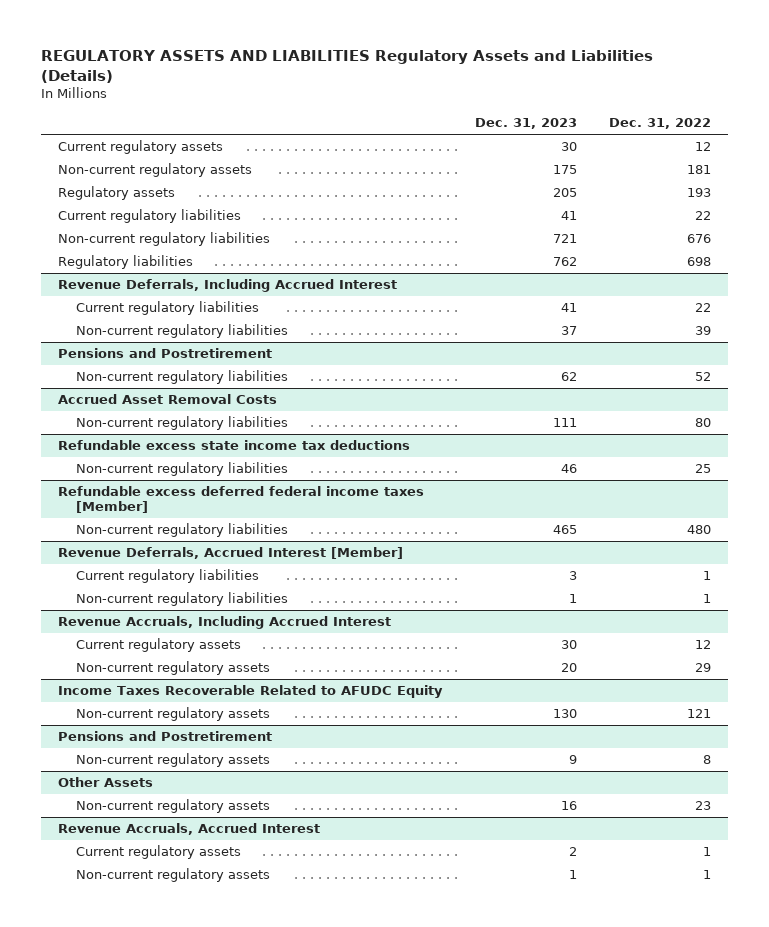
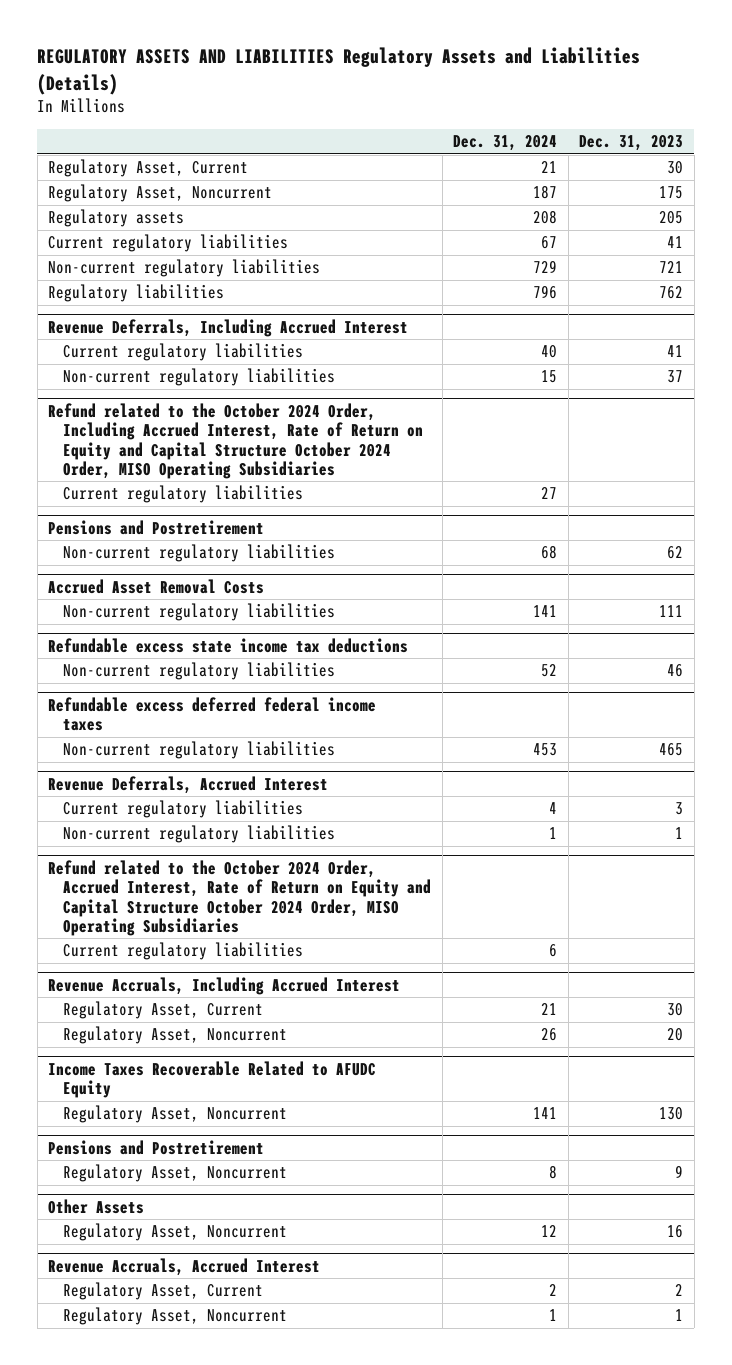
- | Dec. 31, 2023 | Dec. 31, 2022
+ | Dec. 31, 2024 | Dec. 31, 2023
- Current regulatory assets | 30 | 12
- Non-current regulatory assets | 175 | 181
+ Regulatory Asset, Current | 21 | 30
+ Regulatory Asset, Noncurrent | 187 | 175
+ Refund related to the October 2024 Order, Including Accrued Interest, Rate of Return on Equity and Capital Structure October 2024 Order, MISO Operating Subsidiaries
+ Current regulatory liabilities | 27 |
- Refundable excess deferred federal income taxes [Member]
+ Refundable excess deferred federal income taxes
- Revenue Deferrals, Accrued Interest [Member]
+ Revenue Deferrals, Accrued Interest
+ Refund related to the October 2024 Order, Accrued Interest, Rate of Return on Equity and Capital Structure October 2024 Order, MISO Operating Subsidiaries
+ Current regulatory liabilities | 6 |
@ Revenue Accruals, Including Accrued Interest
- Current regulatory assets | 30 | 12
- Non-current regulatory assets | 20 | 29
+ Regulatory Asset, Current | 21 | 30
+ Regulatory Asset, Noncurrent | 26 | 20
@ Income Taxes Recoverable Related to AFUDC Equity
- Non-current regulatory assets | 130 | 121
+ Regulatory Asset, Noncurrent | 141 | 130
@ Pensions and Postretirement
- Non-current regulatory assets | 9 | 8
+ Regulatory Asset, Noncurrent | 8 | 9
@ Other Assets
- Non-current regulatory assets | 16 | 23
+ Regulatory Asset, Noncurrent | 12 | 16
@ Revenue Accruals, Accrued Interest
- Current regulatory assets | 2 | 1
- Non-current regulatory assets | 1 | 1
+ Regulatory Asset, Current | 2 | 2
+ Regulatory Asset, Noncurrent | 1 | 1

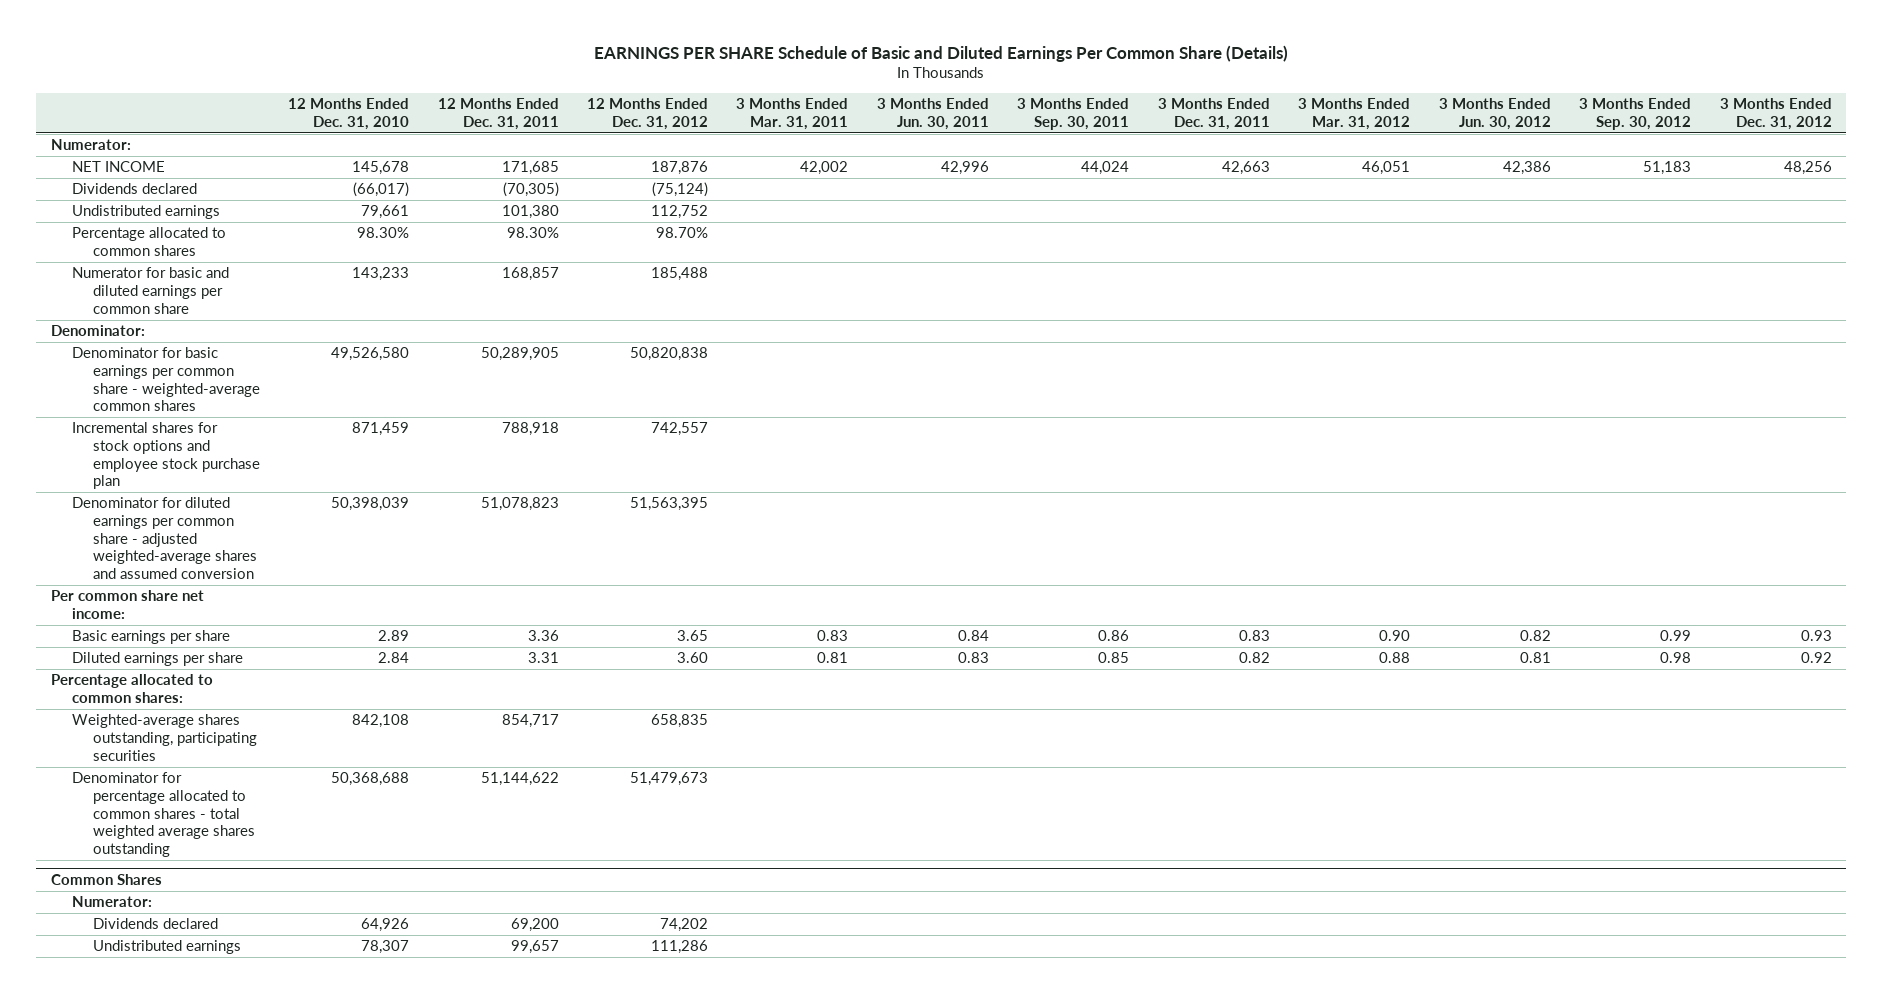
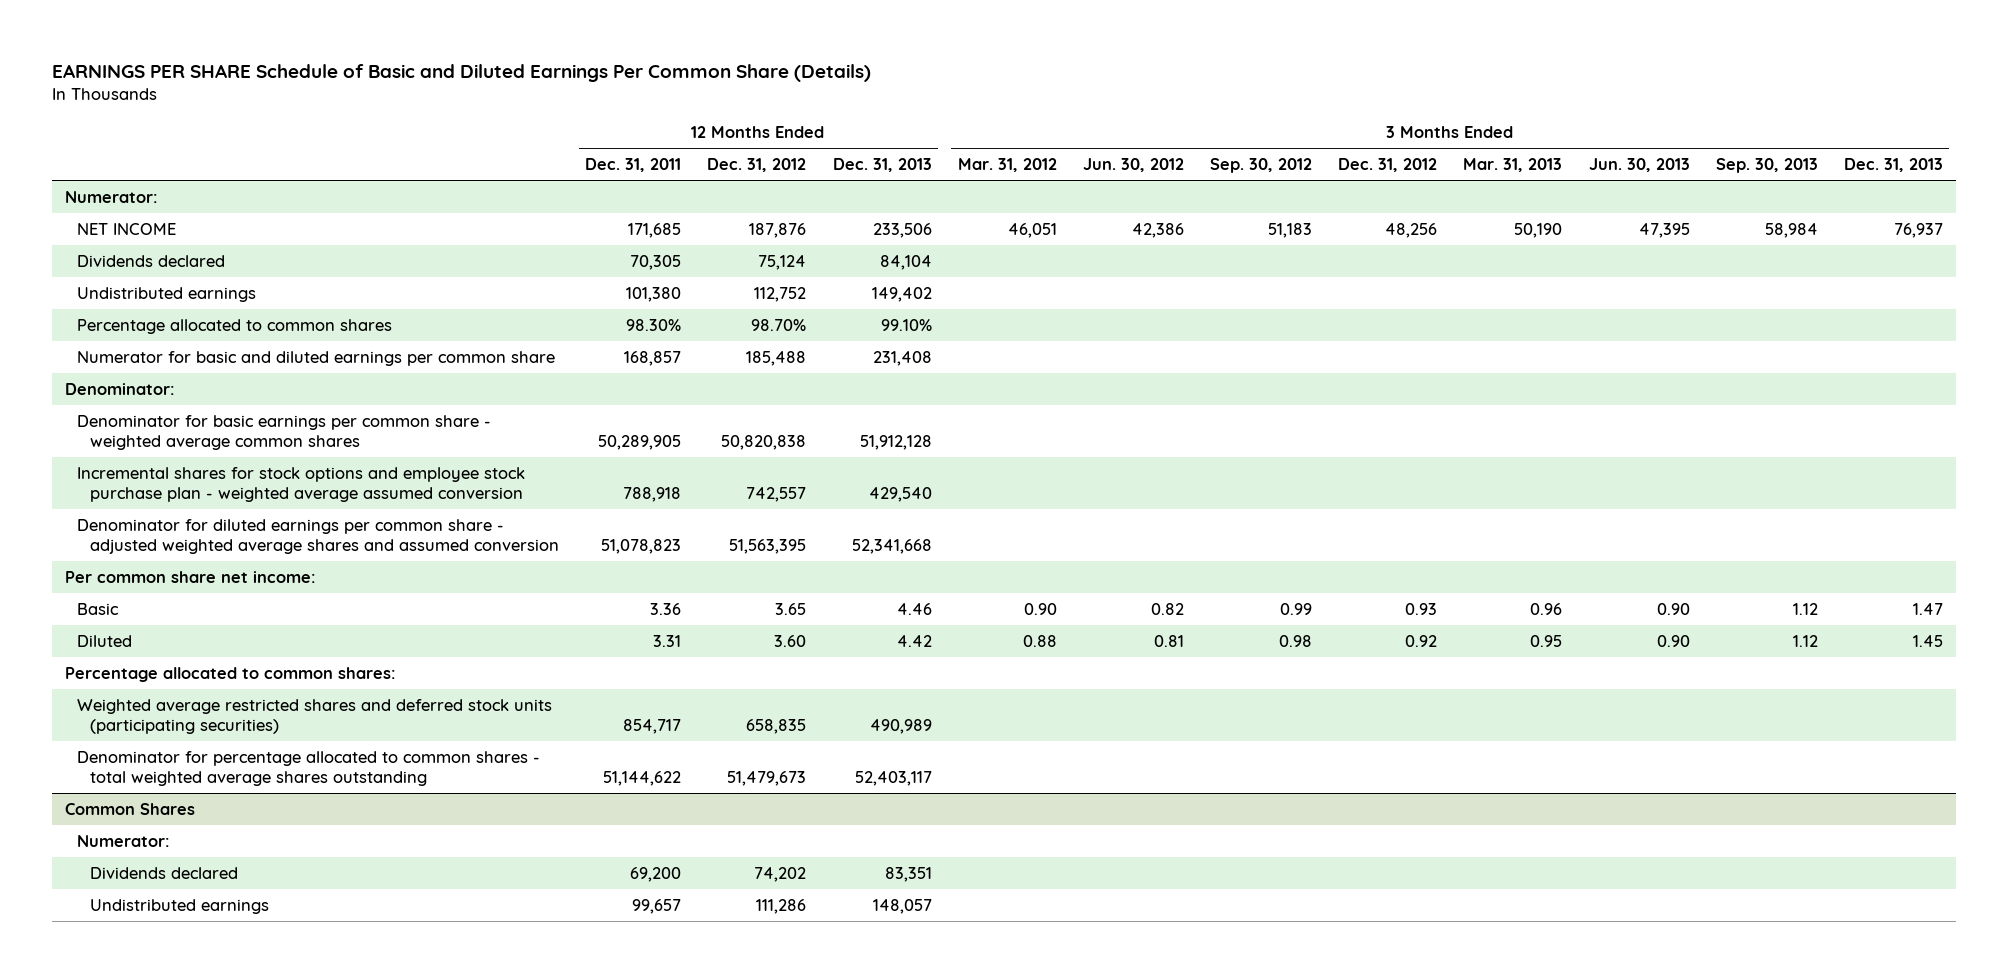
- | 12 Months Ended Dec. 31, 2010 | 12 Months Ended Dec. 31, 2011 | 12 Months Ended Dec. 31, 2012 | 3 Months Ended Mar. 31, 2011 | 3 Months Ended Jun. 30, 2011 | 3 Months Ended Sep. 30, 2011 | 3 Months Ended Dec. 31, 2011 | 3 Months Ended Mar. 31, 2012 | 3 Months Ended Jun. 30, 2012 | 3 Months Ended Sep. 30, 2012 | 3 Months Ended Dec. 31, 2012
+ | 12 Months Ended Dec. 31, 2011 | 12 Months Ended Dec. 31, 2012 | 12 Months Ended Dec. 31, 2013 | 3 Months Ended Mar. 31, 2012 | 3 Months Ended Jun. 30, 2012 | 3 Months Ended Sep. 30, 2012 | 3 Months Ended Dec. 31, 2012 | 3 Months Ended Mar. 31, 2013 | 3 Months Ended Jun. 30, 2013 | 3 Months Ended Sep. 30, 2013 | 3 Months Ended Dec. 31, 2013
- Dividends declared | (66,017) | (70,305) | (75,124) | | | | | | | |
+ Dividends declared | 70,305 | 75,124 | 84,104 | | | | | | | |
- Denominator for basic earnings per common share - weighted-average common shares | 49,526,580 | 50,289,905 | 50,820,838 | | | | | | | |
- Incremental shares for stock options and employee stock purchase plan | 871,459 | 788,918 | 742,557 | | | | | | | |
- Denominator for diluted earnings per common share - adjusted weighted-average shares and assumed conversion | 50,398,039 | 51,078,823 | 51,563,395 | | | | | | | |
+ Denominator for basic earnings per common share - weighted average common shares | 50,289,905 | 50,820,838 | 51,912,128 | | | | | | | |
+ Incremental shares for stock options and employee stock purchase plan - weighted average assumed conversion | 788,918 | 742,557 | 429,540 | | | | | | | |
+ Denominator for diluted earnings per common share - adjusted weighted average shares and assumed conversion | 51,078,823 | 51,563,395 | 52,341,668 | | | | | | | |
- Basic earnings per share | 2.89 | 3.36 | 3.65 | 0.83 | 0.84 | 0.86 | 0.83 | 0.90 | 0.82 | 0.99 | 0.93
- Diluted earnings per share | 2.84 | 3.31 | 3.60 | 0.81 | 0.83 | 0.85 | 0.82 | 0.88 | 0.81 | 0.98 | 0.92
+ Basic | 3.36 | 3.65 | 4.46 | 0.90 | 0.82 | 0.99 | 0.93 | 0.96 | 0.90 | 1.12 | 1.47
+ Diluted | 3.31 | 3.60 | 4.42 | 0.88 | 0.81 | 0.98 | 0.92 | 0.95 | 0.90 | 1.12 | 1.45
- Weighted-average shares outstanding, participating securities | 842,108 | 854,717 | 658,835 | | | | | | | |
+ Weighted average restricted shares and deferred stock units (participating securities) | 854,717 | 658,835 | 490,989 | | | | | | | |

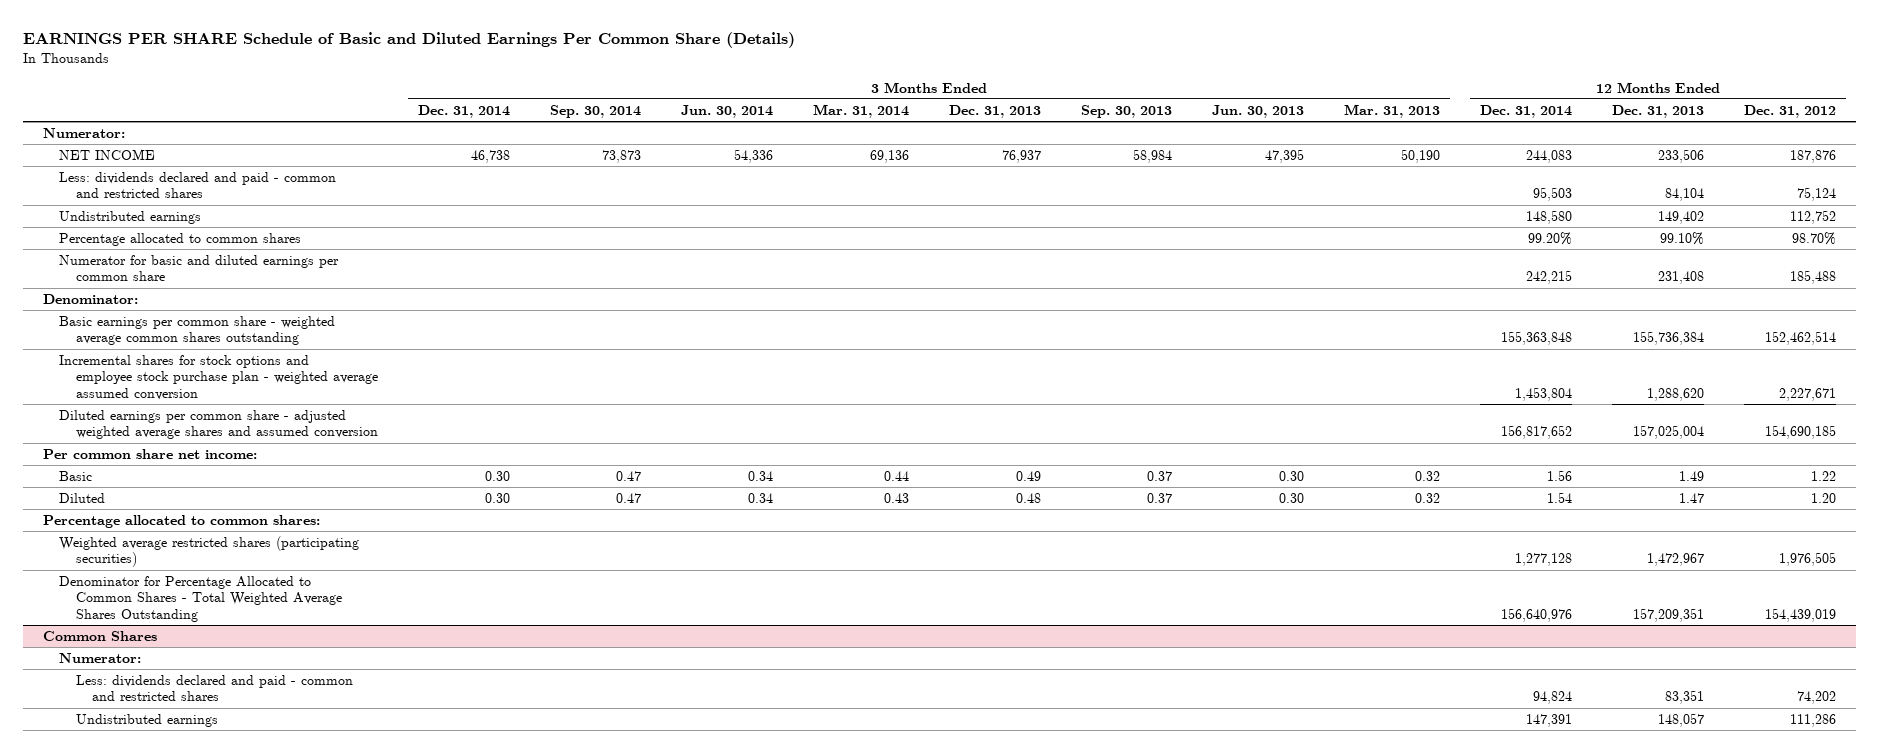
- | 12 Months Ended Dec. 31, 2011 | 12 Months Ended Dec. 31, 2012 | 12 Months Ended Dec. 31, 2013 | 3 Months Ended Mar. 31, 2012 | 3 Months Ended Jun. 30, 2012 | 3 Months Ended Sep. 30, 2012 | 3 Months Ended Dec. 31, 2012 | 3 Months Ended Mar. 31, 2013 | 3 Months Ended Jun. 30, 2013 | 3 Months Ended Sep. 30, 2013 | 3 Months Ended Dec. 31, 2013
+ | 3 Months Ended Dec. 31, 2014 | 3 Months Ended Sep. 30, 2014 | 3 Months Ended Jun. 30, 2014 | 3 Months Ended Mar. 31, 2014 | 3 Months Ended Dec. 31, 2013 | 3 Months Ended Sep. 30, 2013 | 3 Months Ended Jun. 30, 2013 | 3 Months Ended Mar. 31, 2013 | 12 Months Ended Dec. 31, 2014 | 12 Months Ended Dec. 31, 2013 | 12 Months Ended Dec. 31, 2012
- Dividends declared | 70,305 | 75,124 | 84,104 | | | | | | | |
+ Less: dividends declared and paid - common and restricted shares | | | | | | | | | 95,503 | 84,104 | 75,124
- Denominator for basic earnings per common share - weighted average common shares | 50,289,905 | 50,820,838 | 51,912,128 | | | | | | | |
- Incremental shares for stock options and employee stock purchase plan - weighted average assumed conversion | 788,918 | 742,557 | 429,540 | | | | | | | |
- Denominator for diluted earnings per common share - adjusted weighted average shares and assumed conversion | 51,078,823 | 51,563,395 | 52,341,668 | | | | | | | |
+ Basic earnings per common share - weighted average common shares outstanding | | | | | | | | | 155,363,848 | 155,736,384 | 152,462,514
+ Incremental shares for stock options and employee stock purchase plan - weighted average assumed conversion | | | | | | | | | 1,453,804 | 1,288,620 | 2,227,671
+ Diluted earnings per common share - adjusted weighted average shares and assumed conversion | | | | | | | | | 156,817,652 | 157,025,004 | 154,690,185
- Basic | 3.36 | 3.65 | 4.46 | 0.90 | 0.82 | 0.99 | 0.93 | 0.96 | 0.90 | 1.12 | 1.47
- Diluted | 3.31 | 3.60 | 4.42 | 0.88 | 0.81 | 0.98 | 0.92 | 0.95 | 0.90 | 1.12 | 1.45
+ Basic | 0.30 | 0.47 | 0.34 | 0.44 | 0.49 | 0.37 | 0.30 | 0.32 | 1.56 | 1.49 | 1.22
+ Diluted | 0.30 | 0.47 | 0.34 | 0.43 | 0.48 | 0.37 | 0.30 | 0.32 | 1.54 | 1.47 | 1.20
- Weighted average restricted shares and deferred stock units (participating securities) | 854,717 | 658,835 | 490,989 | | | | | | | |
- Denominator for percentage allocated to common shares - total weighted average shares outstanding | 51,144,622 | 51,479,673 | 52,403,117 | | | | | | | |
+ Weighted average restricted shares (participating securities) | | | | | | | | | 1,277,128 | 1,472,967 | 1,976,505
+ Denominator for Percentage Allocated to Common Shares - Total Weighted Average Shares Outstanding | | | | | | | | | 156,640,976 | 157,209,351 | 154,439,019
@ Common Shares
- Dividends declared | 69,200 | 74,202 | 83,351 | | | | | | | |
+ Less: dividends declared and paid - common and restricted shares | | | | | | | | | 94,824 | 83,351 | 74,202

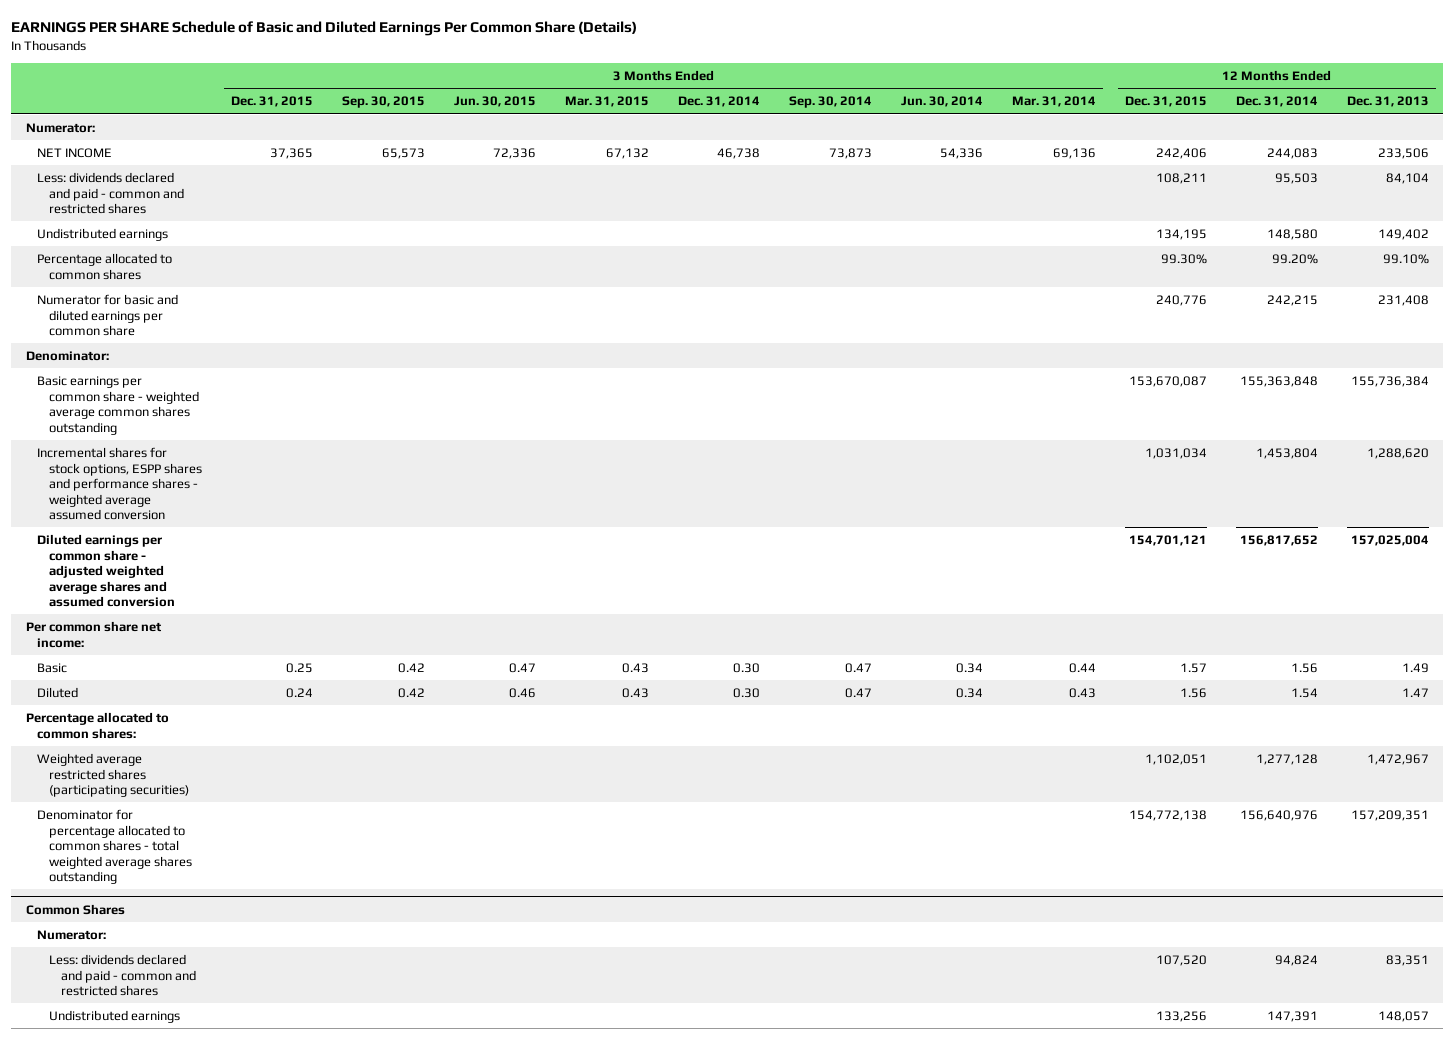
- | 3 Months Ended Dec. 31, 2014 | 3 Months Ended Sep. 30, 2014 | 3 Months Ended Jun. 30, 2014 | 3 Months Ended Mar. 31, 2014 | 3 Months Ended Dec. 31, 2013 | 3 Months Ended Sep. 30, 2013 | 3 Months Ended Jun. 30, 2013 | 3 Months Ended Mar. 31, 2013 | 12 Months Ended Dec. 31, 2014 | 12 Months Ended Dec. 31, 2013 | 12 Months Ended Dec. 31, 2012
+ | 3 Months Ended Dec. 31, 2015 | 3 Months Ended Sep. 30, 2015 | 3 Months Ended Jun. 30, 2015 | 3 Months Ended Mar. 31, 2015 | 3 Months Ended Dec. 31, 2014 | 3 Months Ended Sep. 30, 2014 | 3 Months Ended Jun. 30, 2014 | 3 Months Ended Mar. 31, 2014 | 12 Months Ended Dec. 31, 2015 | 12 Months Ended Dec. 31, 2014 | 12 Months Ended Dec. 31, 2013
- Incremental shares for stock options and employee stock purchase plan - weighted average assumed conversion | | | | | | | | | 1,453,804 | 1,288,620 | 2,227,671
+ Incremental shares for stock options, ESPP shares and performance shares - weighted average assumed conversion | | | | | | | | | 1,031,034 | 1,453,804 | 1,288,620
- Denominator for Percentage Allocated to Common Shares - Total Weighted Average Shares Outstanding | | | | | | | | | 156,640,976 | 157,209,351 | 154,439,019
+ Denominator for percentage allocated to common shares - total weighted average shares outstanding | | | | | | | | | 154,772,138 | 156,640,976 | 157,209,351

